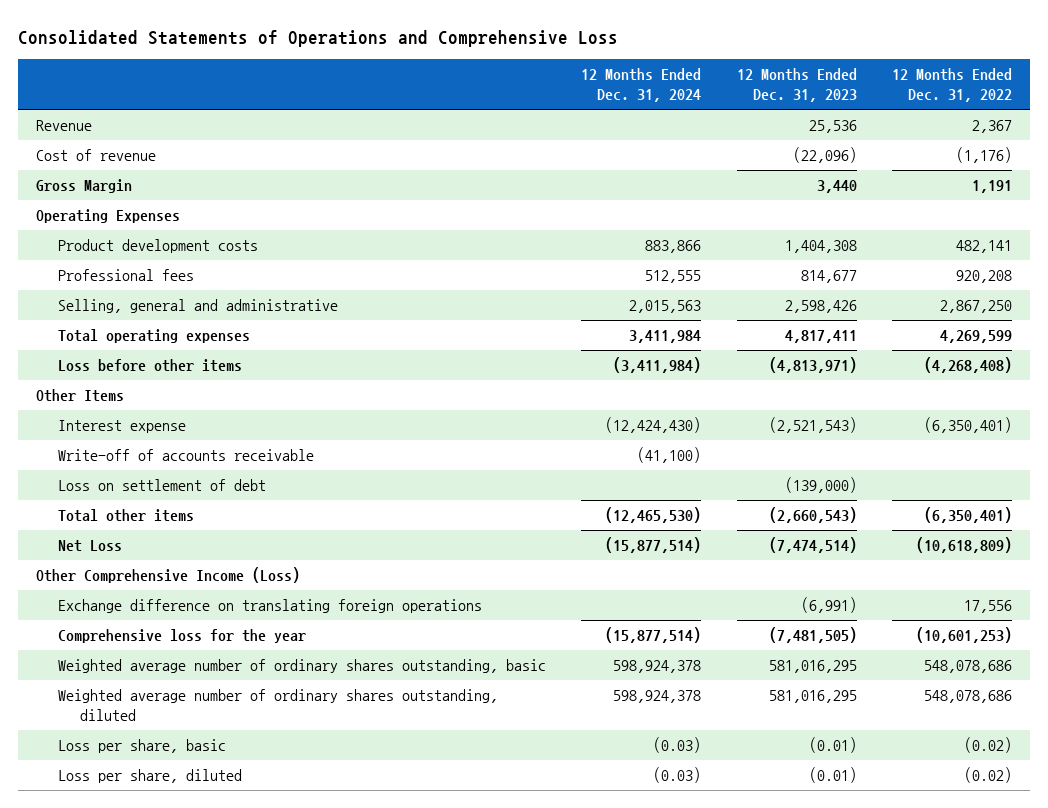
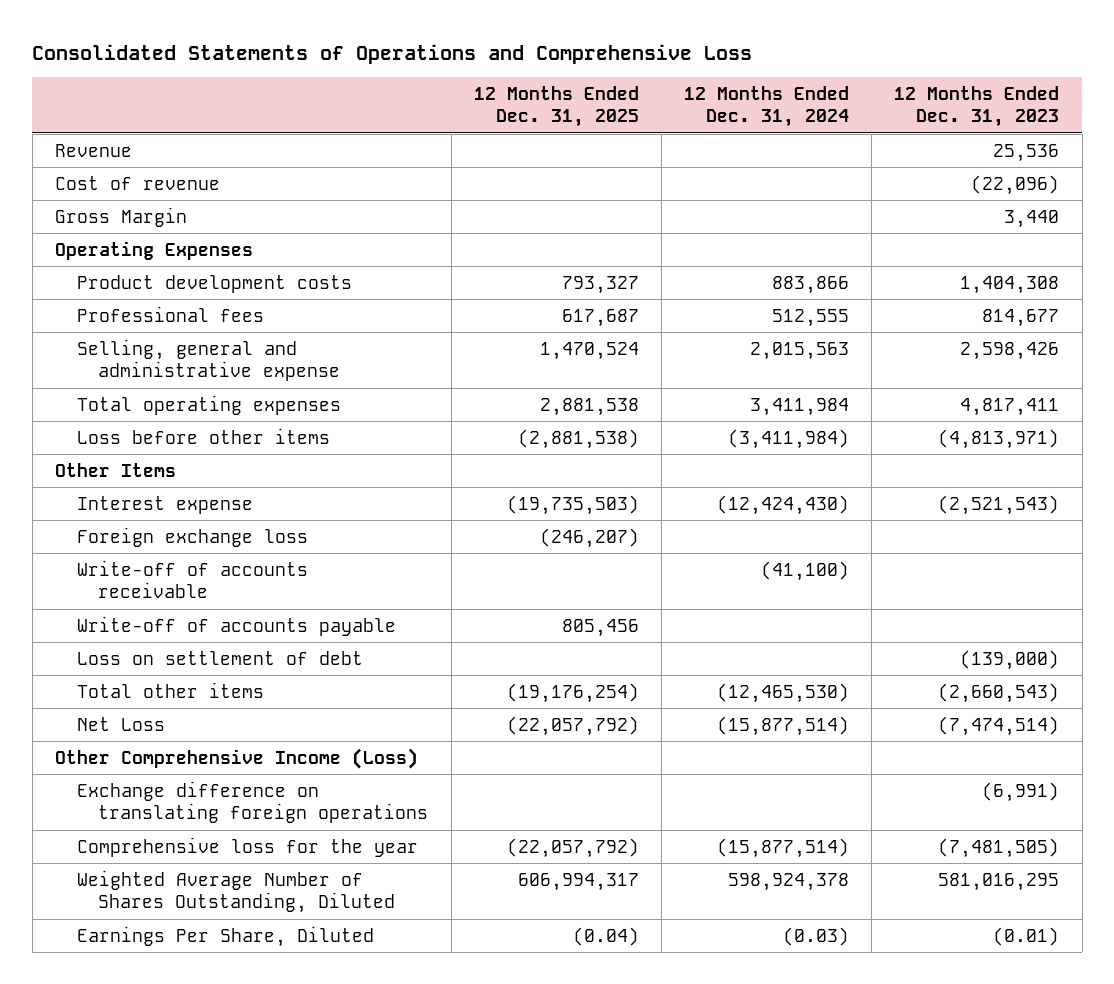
- | 12 Months Ended Dec. 31, 2024 | 12 Months Ended Dec. 31, 2023 | 12 Months Ended Dec. 31, 2022
+ | 12 Months Ended Dec. 31, 2025 | 12 Months Ended Dec. 31, 2024 | 12 Months Ended Dec. 31, 2023
- Selling, general and administrative | 2,015,563 | 2,598,426 | 2,867,250
+ Selling, general and administrative expense | 1,470,524 | 2,015,563 | 2,598,426
+ Foreign exchange loss | (246,207) | |
+ Write-off of accounts payable | 805,456 | |
- Weighted average number of ordinary shares outstanding, basic | 598,924,378 | 581,016,295 | 548,078,686
- Weighted average number of ordinary shares outstanding, diluted | 598,924,378 | 581,016,295 | 548,078,686
- Loss per share, basic | (0.03) | (0.01) | (0.02)
- Loss per share, diluted | (0.03) | (0.01) | (0.02)
+ Weighted Average Number of Shares Outstanding, Diluted | 606,994,317 | 598,924,378 | 581,016,295
+ Earnings Per Share, Diluted | (0.04) | (0.03) | (0.01)

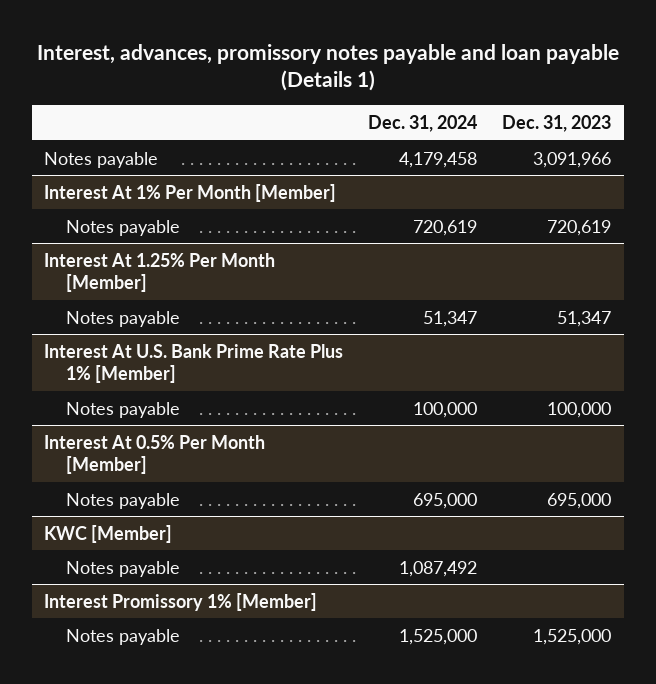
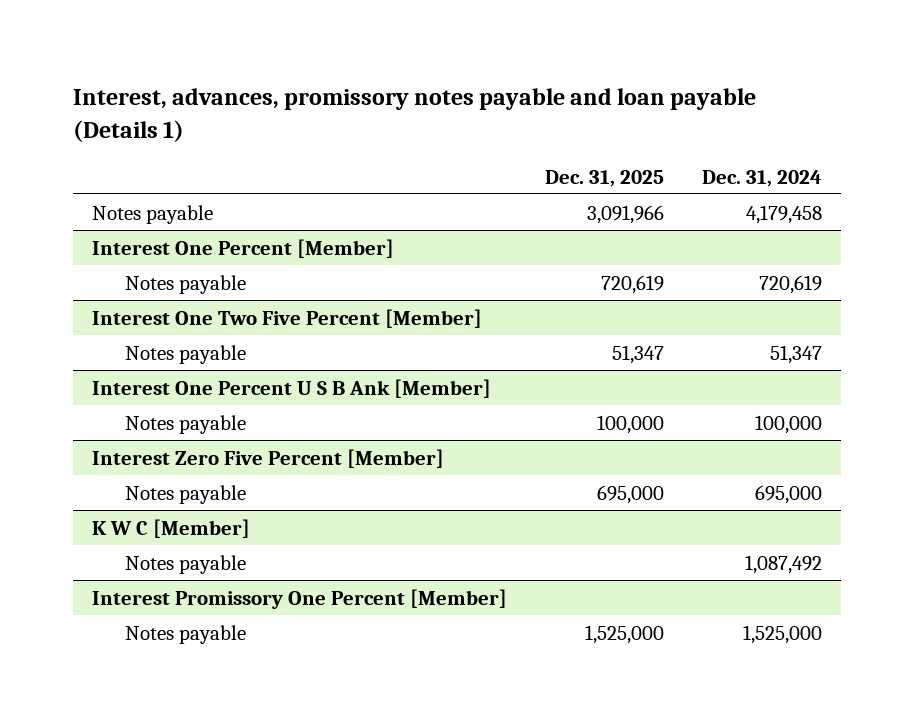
- | Dec. 31, 2024 | Dec. 31, 2023
+ | Dec. 31, 2025 | Dec. 31, 2024
- Interest At 1% Per Month [Member]
+ Interest One Percent [Member]
- Interest At 1.25% Per Month [Member]
+ Interest One Two Five Percent [Member]
- Interest At U.S. Bank Prime Rate Plus 1% [Member]
+ Interest One Percent U S B Ank [Member]
- Interest At 0.5% Per Month [Member]
+ Interest Zero Five Percent [Member]
- KWC [Member]
+ K W C [Member]
- Interest Promissory 1% [Member]
+ Interest Promissory One Percent [Member]

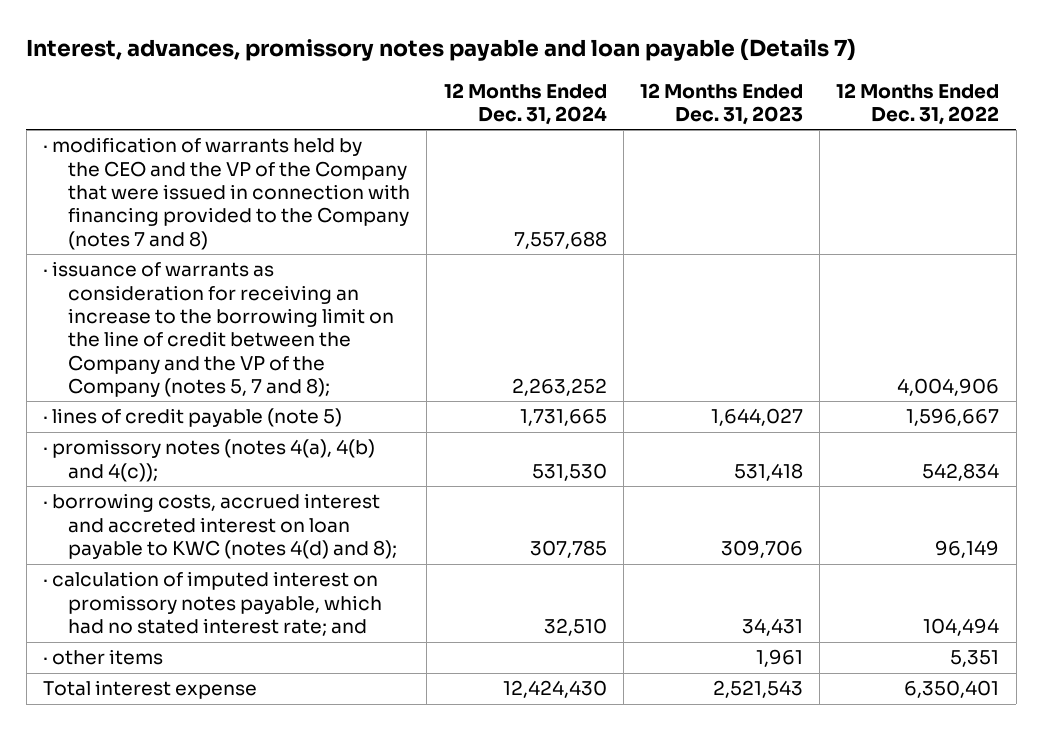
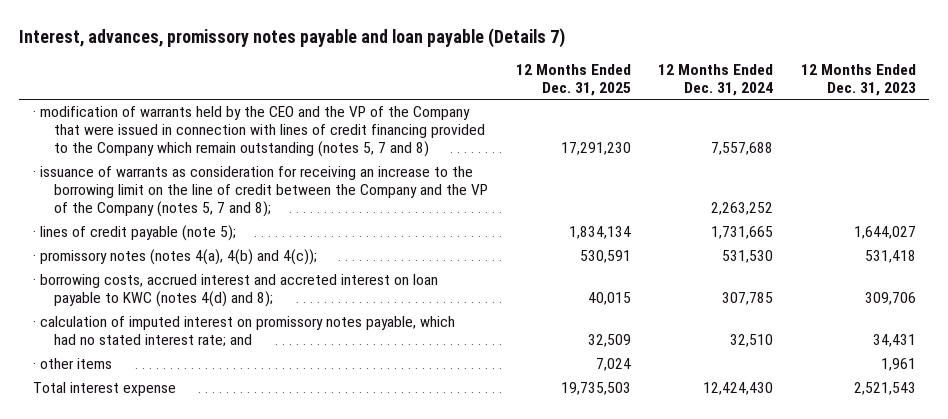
- | 12 Months Ended Dec. 31, 2024 | 12 Months Ended Dec. 31, 2023 | 12 Months Ended Dec. 31, 2022
+ | 12 Months Ended Dec. 31, 2025 | 12 Months Ended Dec. 31, 2024 | 12 Months Ended Dec. 31, 2023
- · modification of warrants held by the CEO and the VP of the Company that were issued in connection with financing provided to the Company (notes 7 and 8) | 7,557,688 | |
+ · modification of warrants held by the CEO and the VP of the Company that were issued in connection with lines of credit financing provided to the Company which remain outstanding (notes 5, 7 and 8) | 17,291,230 | 7,557,688 |
- · lines of credit payable (note 5) | 1,731,665 | 1,644,027 | 1,596,667
+ · lines of credit payable (note 5); | 1,834,134 | 1,731,665 | 1,644,027

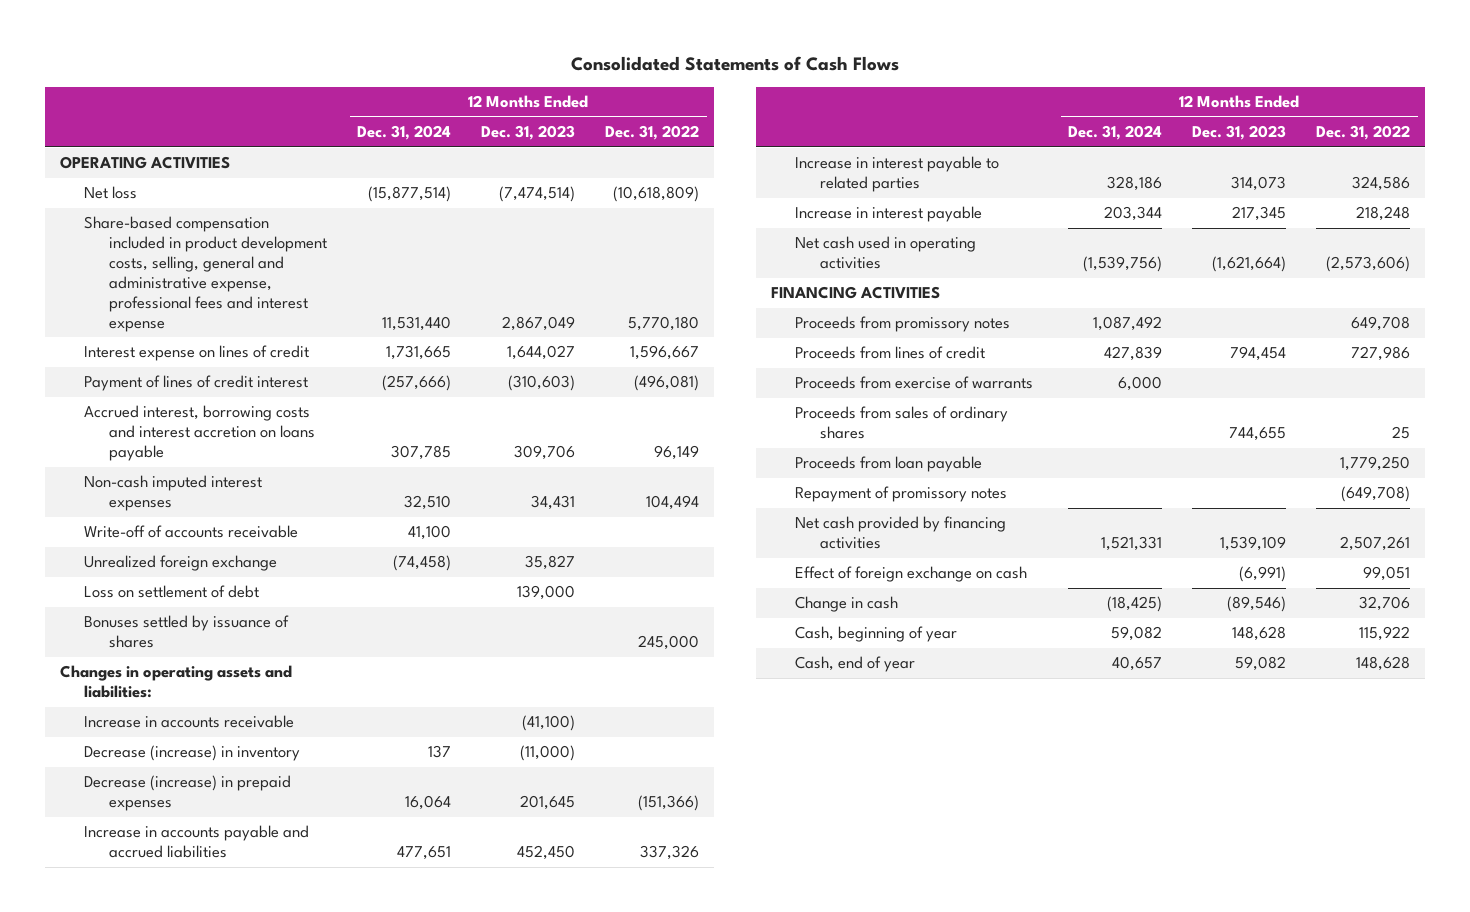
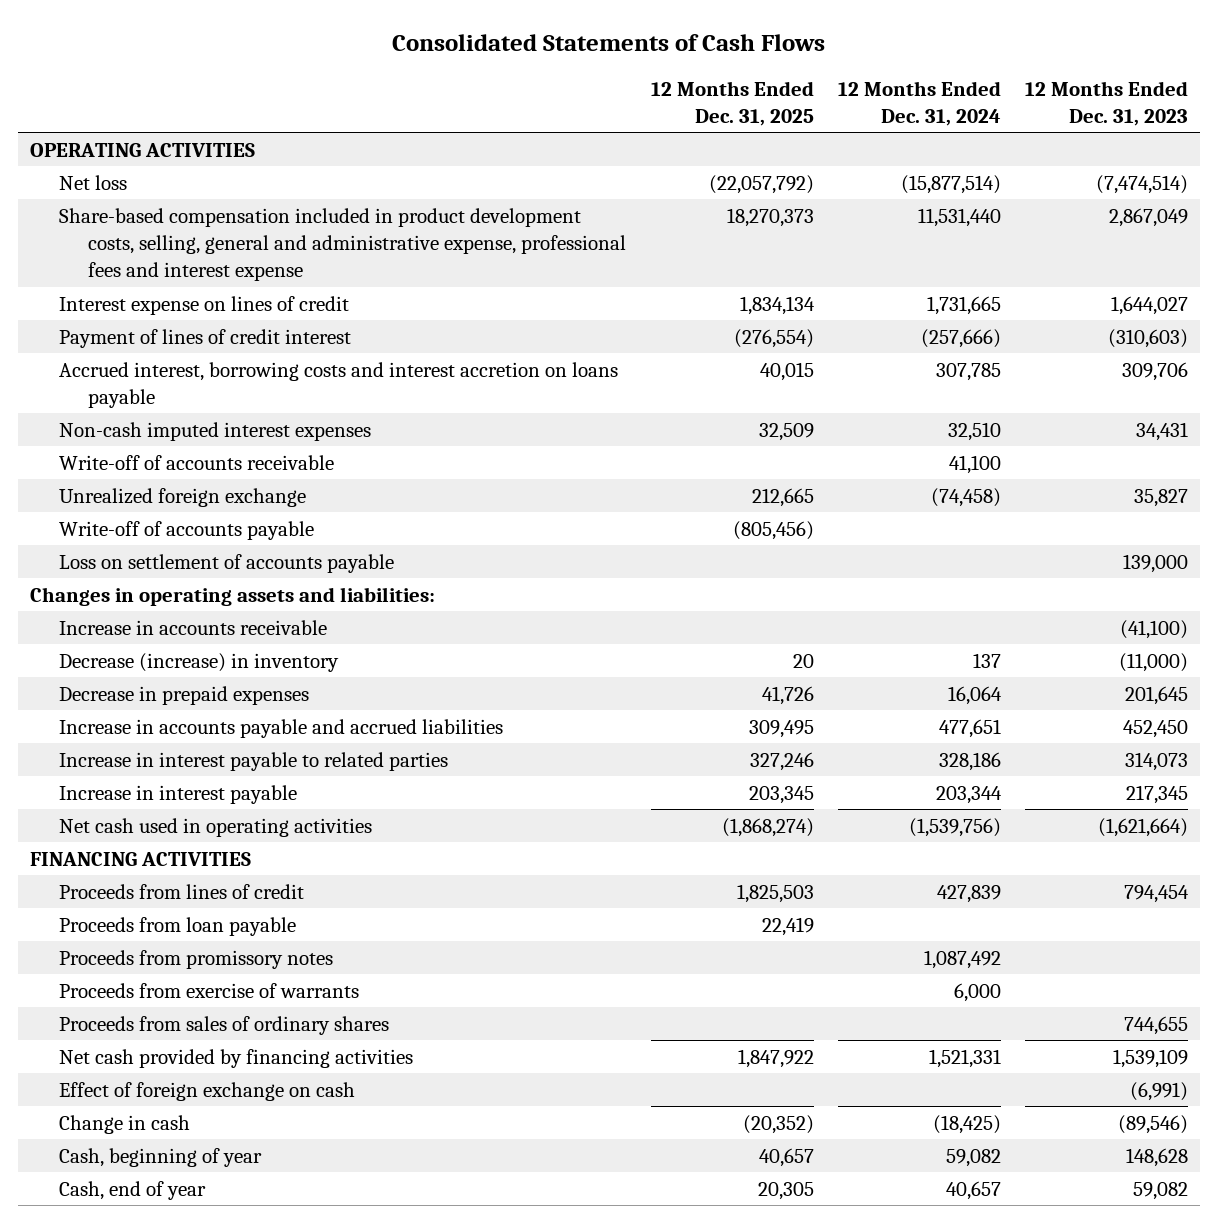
- | 12 Months Ended Dec. 31, 2024 | 12 Months Ended Dec. 31, 2023 | 12 Months Ended Dec. 31, 2022
+ | 12 Months Ended Dec. 31, 2025 | 12 Months Ended Dec. 31, 2024 | 12 Months Ended Dec. 31, 2023
- Loss on settlement of debt | | 139,000 |
- Bonuses settled by issuance of shares | | | 245,000
+ Write-off of accounts payable | (805,456) | |
+ Loss on settlement of accounts payable | | | 139,000
- Decrease (increase) in prepaid expenses | 16,064 | 201,645 | (151,366)
+ Decrease in prepaid expenses | 41,726 | 16,064 | 201,645
moved up: Proceeds from loan payable | 22,419 | |
moved down: Proceeds from promissory notes | | 1,087,492 |
- Repayment of promissory notes | | | (649,708)

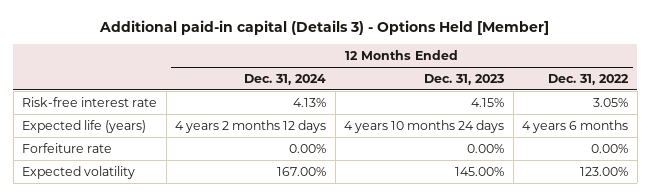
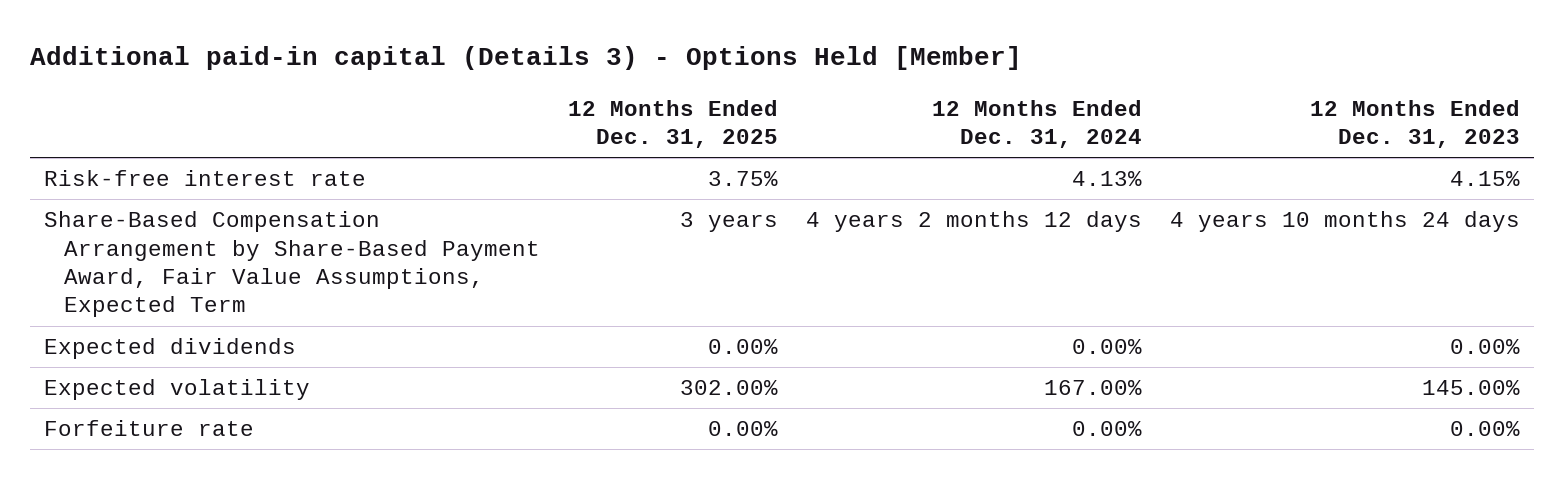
- | 12 Months Ended Dec. 31, 2024 | 12 Months Ended Dec. 31, 2023 | 12 Months Ended Dec. 31, 2022
+ | 12 Months Ended Dec. 31, 2025 | 12 Months Ended Dec. 31, 2024 | 12 Months Ended Dec. 31, 2023
- Expected life (years) | 4 years 2 months 12 days | 4 years 10 months 24 days | 4 years 6 months
+ Share-Based Compensation Arrangement by Share-Based Payment Award, Fair Value Assumptions, Expected Term | 3 years | 4 years 2 months 12 days | 4 years 10 months 24 days
+ Expected dividends | 0.00% | 0.00% | 0.00%
moved down: Forfeiture rate | 0.00% | 0.00% | 0.00%

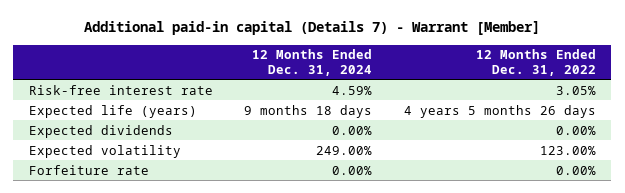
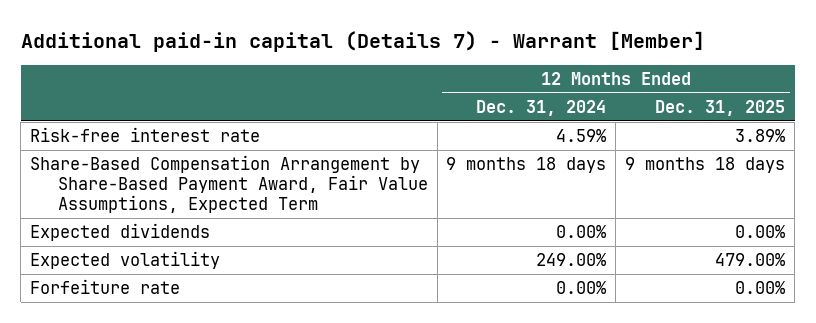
- | 12 Months Ended Dec. 31, 2024 | 12 Months Ended Dec. 31, 2022
+ | 12 Months Ended Dec. 31, 2024 | 12 Months Ended Dec. 31, 2025
- Expected life (years) | 9 months 18 days | 4 years 5 months 26 days
+ Share-Based Compensation Arrangement by Share-Based Payment Award, Fair Value Assumptions, Expected Term | 9 months 18 days | 9 months 18 days

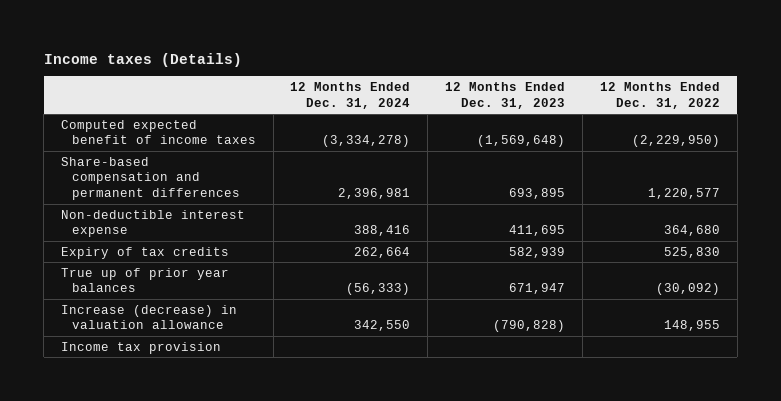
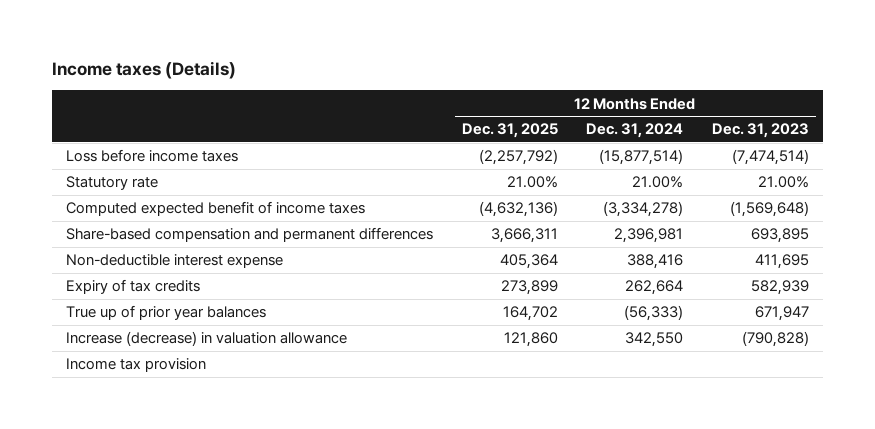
- | 12 Months Ended Dec. 31, 2024 | 12 Months Ended Dec. 31, 2023 | 12 Months Ended Dec. 31, 2022
+ | 12 Months Ended Dec. 31, 2025 | 12 Months Ended Dec. 31, 2024 | 12 Months Ended Dec. 31, 2023
+ Loss before income taxes | (2,257,792) | (15,877,514) | (7,474,514)
+ Statutory rate | 21.00% | 21.00% | 21.00%

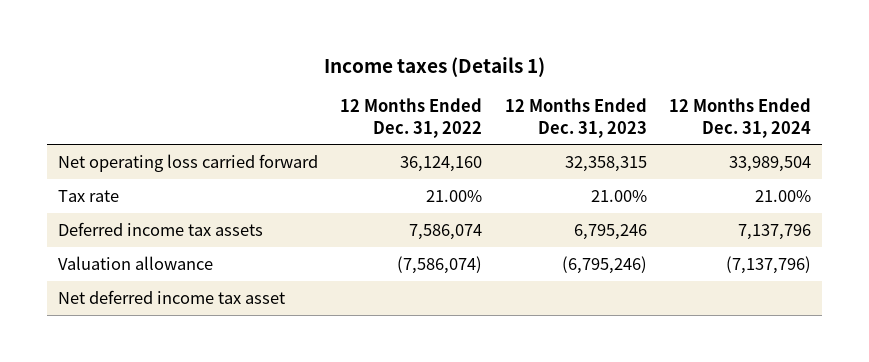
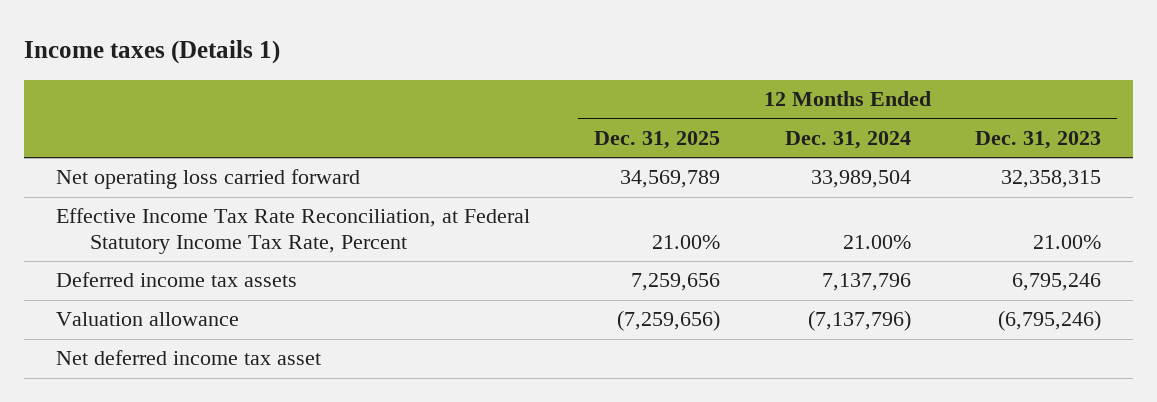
- | 12 Months Ended Dec. 31, 2022 | 12 Months Ended Dec. 31, 2023 | 12 Months Ended Dec. 31, 2024
+ | 12 Months Ended Dec. 31, 2025 | 12 Months Ended Dec. 31, 2024 | 12 Months Ended Dec. 31, 2023
- Tax rate | 21.00% | 21.00% | 21.00%
+ Effective Income Tax Rate Reconciliation, at Federal Statutory Income Tax Rate, Percent | 21.00% | 21.00% | 21.00%

